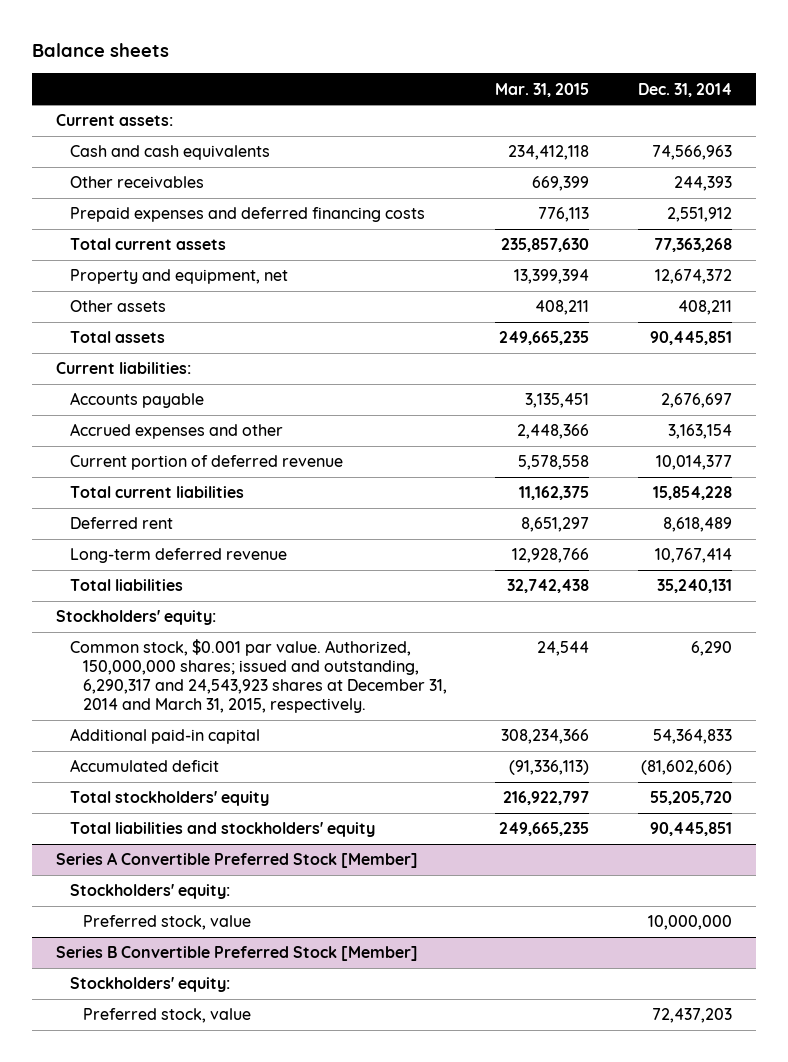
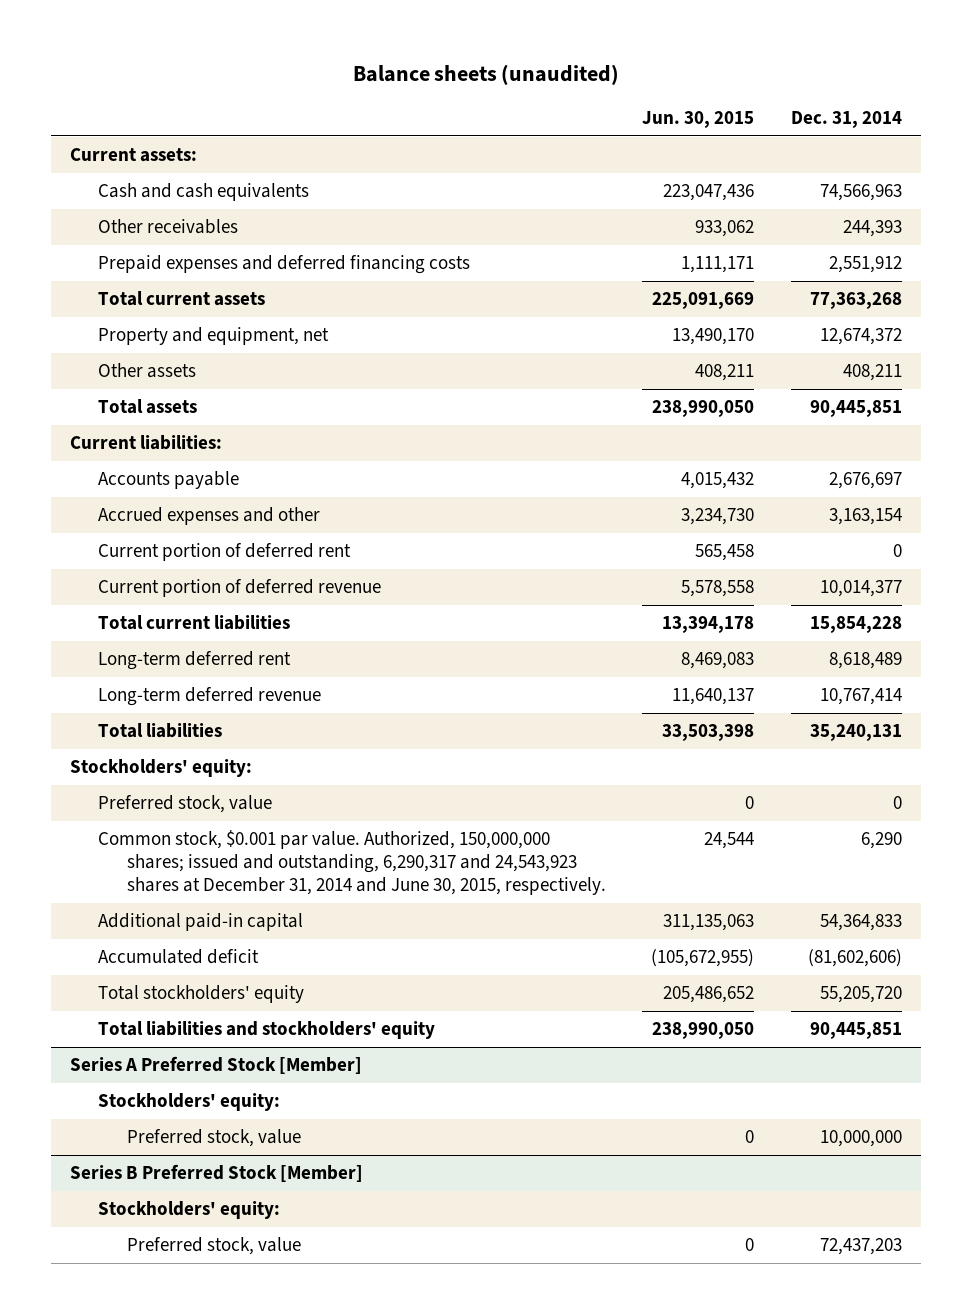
- Balance sheets
+ Balance sheets (unaudited)
- | Mar. 31, 2015 | Dec. 31, 2014
+ | Jun. 30, 2015 | Dec. 31, 2014
+ Current portion of deferred rent | 565,458 | 0
- Deferred rent | 8,651,297 | 8,618,489
+ Long-term deferred rent | 8,469,083 | 8,618,489
- Common stock, $0.001 par value. Authorized, 150,000,000 shares; issued and outstanding, 6,290,317 and 24,543,923 shares at December 31, 2014 and March 31, 2015, respectively. | 24,544 | 6,290
+ Preferred stock, value | 0 | 0
+ Common stock, $0.001 par value. Authorized, 150,000,000 shares; issued and outstanding, 6,290,317 and 24,543,923 shares at December 31, 2014 and June 30, 2015, respectively. | 24,544 | 6,290
- Series A Convertible Preferred Stock [Member]
+ Series A Preferred Stock [Member]
- Series B Convertible Preferred Stock [Member]
+ Series B Preferred Stock [Member]

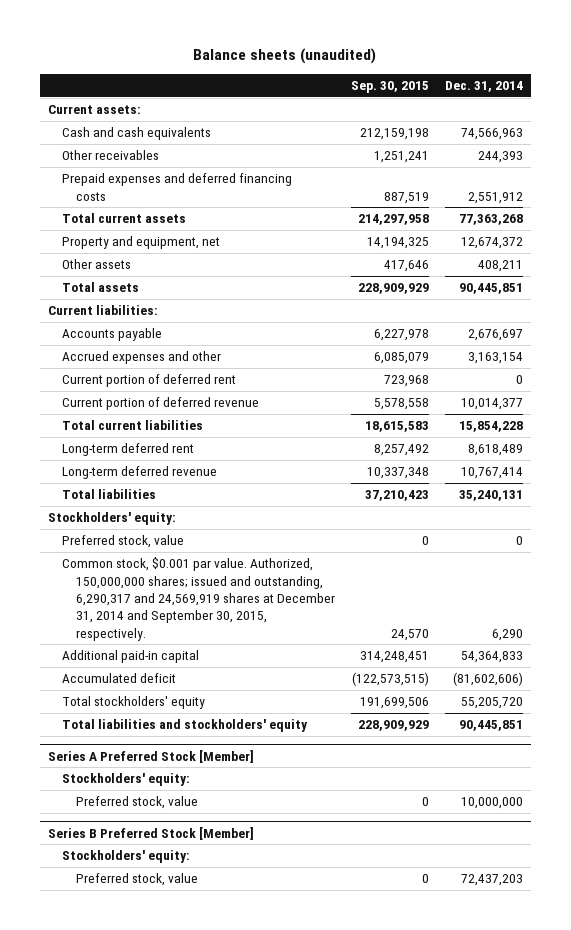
- | Jun. 30, 2015 | Dec. 31, 2014
+ | Sep. 30, 2015 | Dec. 31, 2014
- Common stock, $0.001 par value. Authorized, 150,000,000 shares; issued and outstanding, 6,290,317 and 24,543,923 shares at December 31, 2014 and June 30, 2015, respectively. | 24,544 | 6,290
+ Common stock, $0.001 par value. Authorized, 150,000,000 shares; issued and outstanding, 6,290,317 and 24,569,919 shares at December 31, 2014 and September 30, 2015, respectively. | 24,570 | 6,290

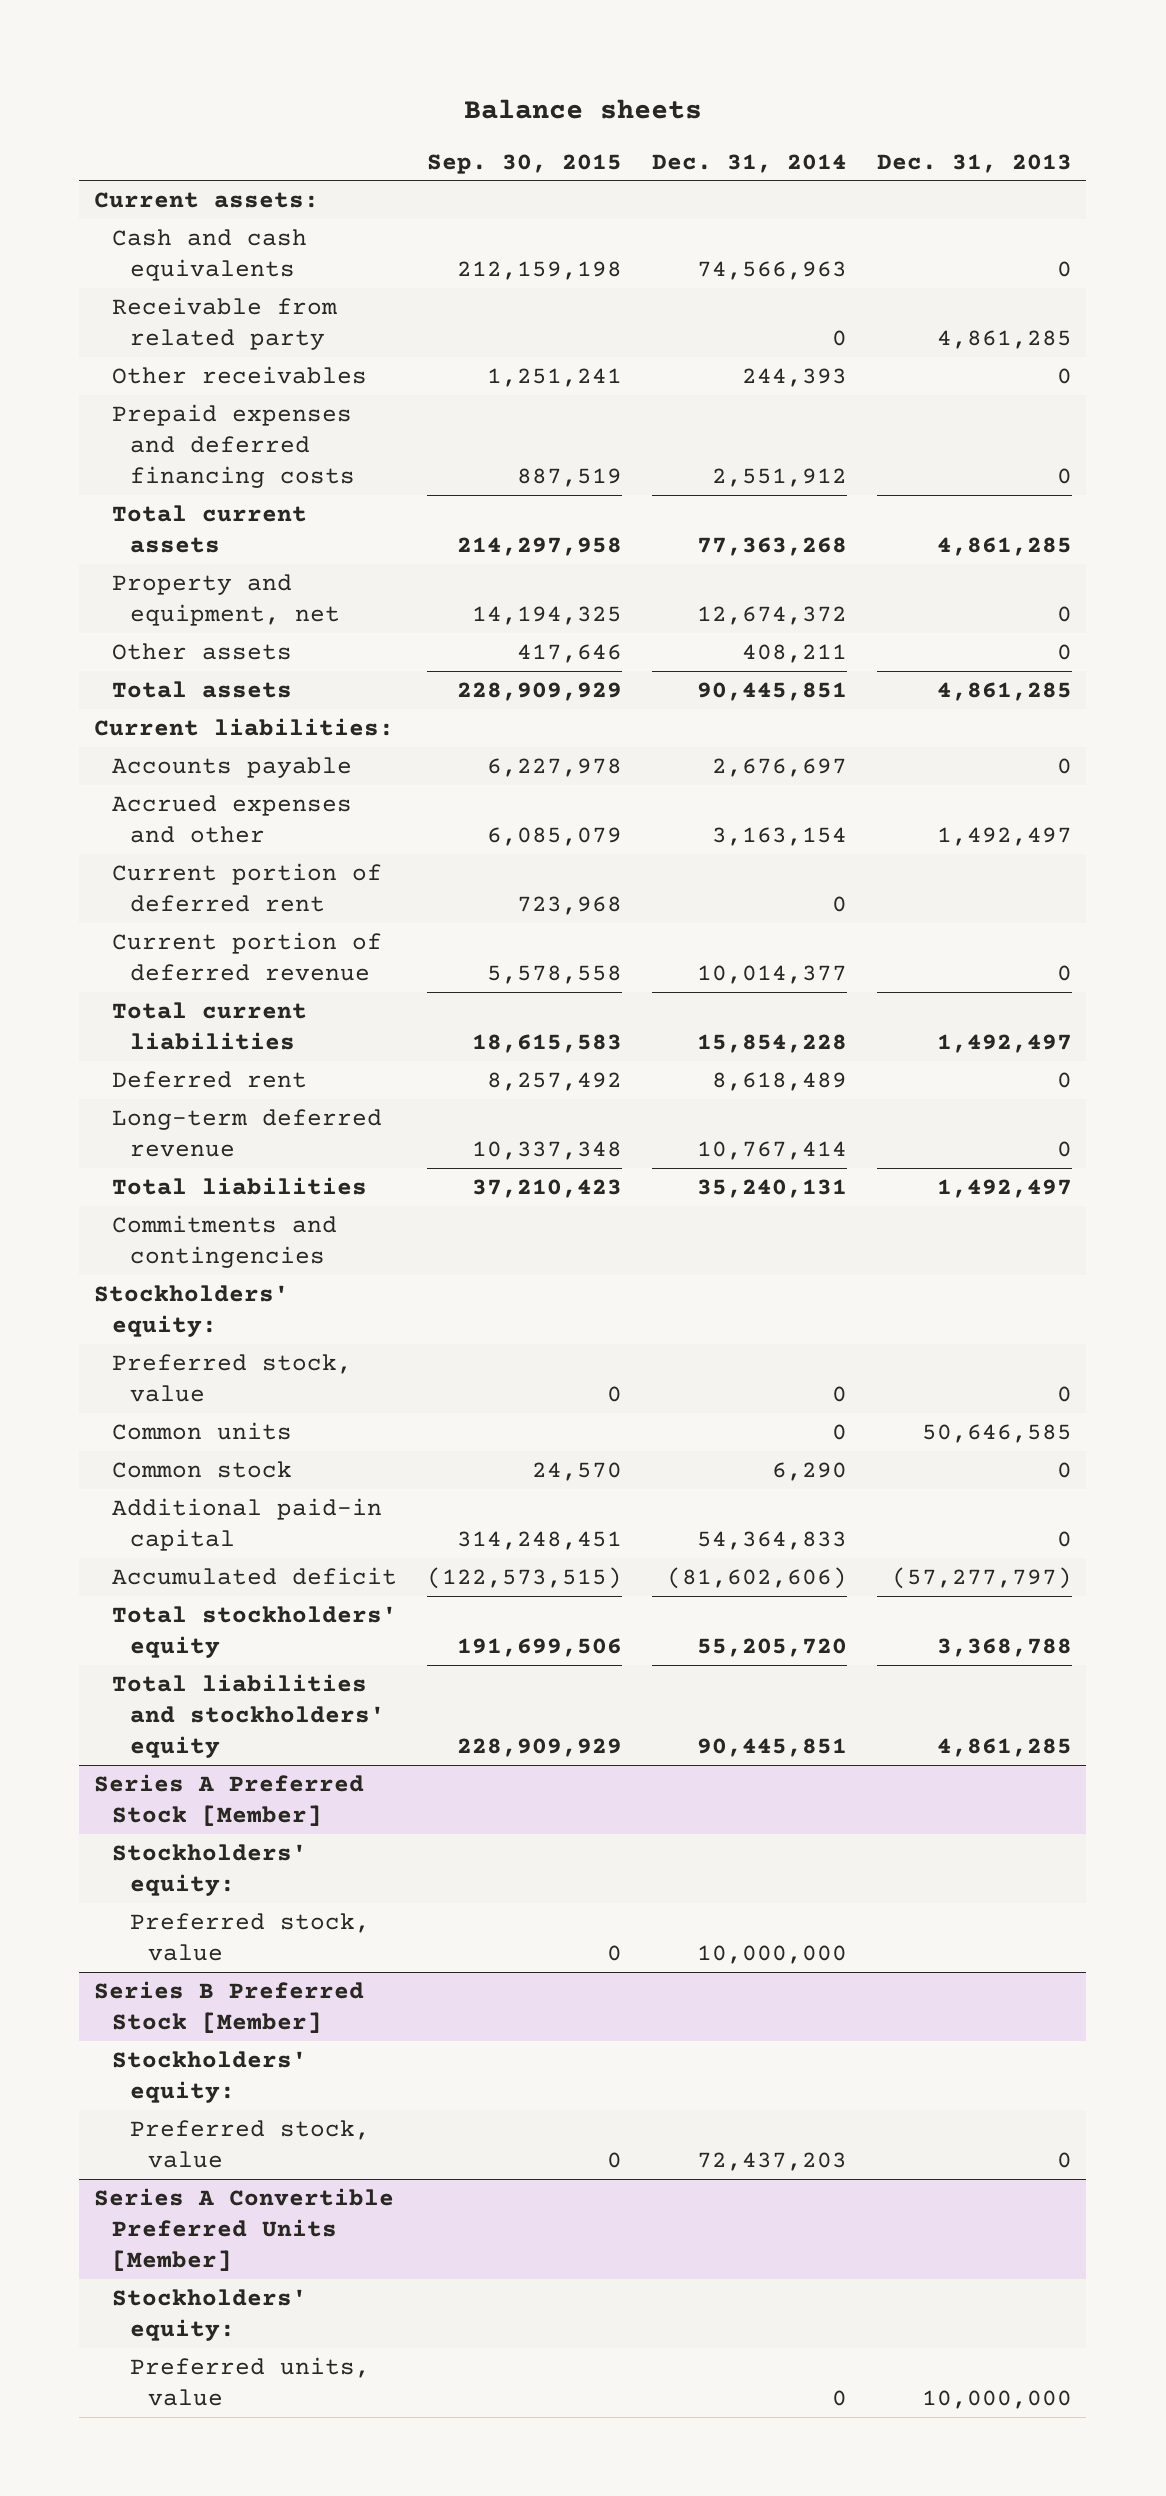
- Balance sheets (unaudited)
+ Balance sheets
- | Sep. 30, 2015 | Dec. 31, 2014
+ | Sep. 30, 2015 | Dec. 31, 2014 | Dec. 31, 2013
+ Receivable from related party | | 0 | 4,861,285
- Long-term deferred rent | 8,257,492 | 8,618,489
+ Deferred rent | 8,257,492 | 8,618,489 | 0
+ Commitments and contingencies
- Common stock, $0.001 par value. Authorized, 150,000,000 shares; issued and outstanding, 6,290,317 and 24,569,919 shares at December 31, 2014 and September 30, 2015, respectively. | 24,570 | 6,290
+ Common units | | 0 | 50,646,585
+ Common stock | 24,570 | 6,290 | 0
+ Series A Convertible Preferred Units [Member]
+ Stockholders' equity:
+ Preferred units, value | | 0 | 10,000,000

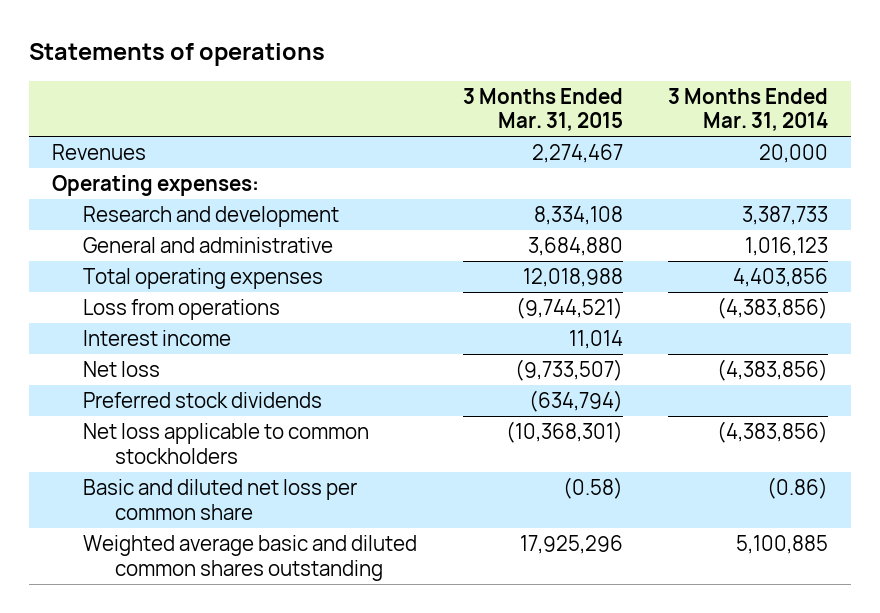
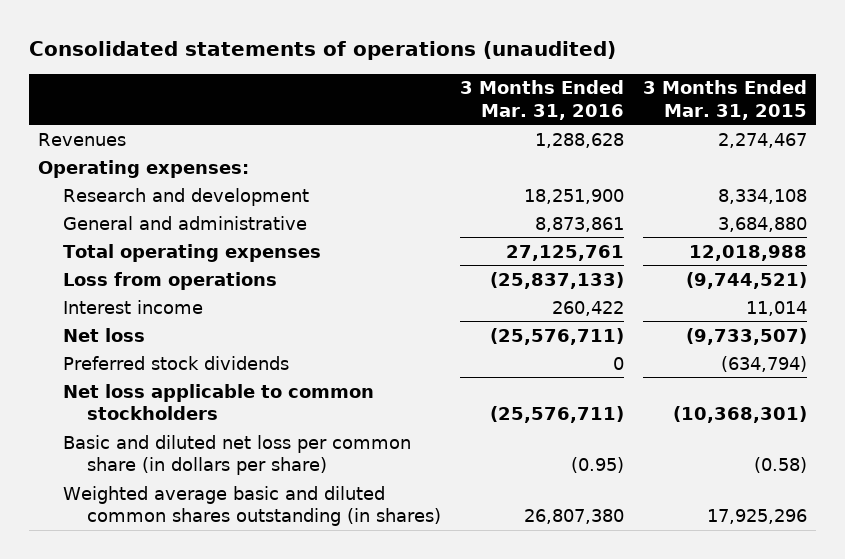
- Statements of operations
+ Consolidated statements of operations (unaudited)
- | 3 Months Ended Mar. 31, 2015 | 3 Months Ended Mar. 31, 2014
+ | 3 Months Ended Mar. 31, 2016 | 3 Months Ended Mar. 31, 2015
- Basic and diluted net loss per common share | (0.58) | (0.86)
- Weighted average basic and diluted common shares outstanding | 17,925,296 | 5,100,885
+ Basic and diluted net loss per common share (in dollars per share) | (0.95) | (0.58)
+ Weighted average basic and diluted common shares outstanding (in shares) | 26,807,380 | 17,925,296

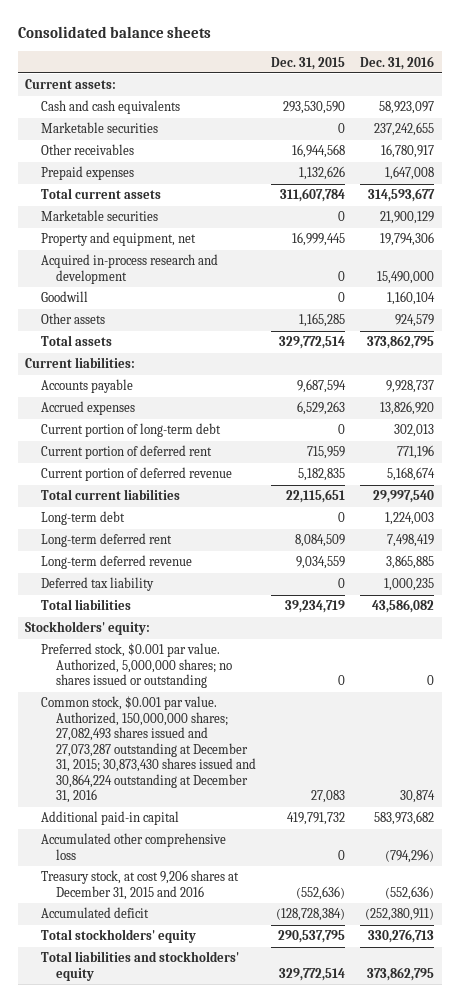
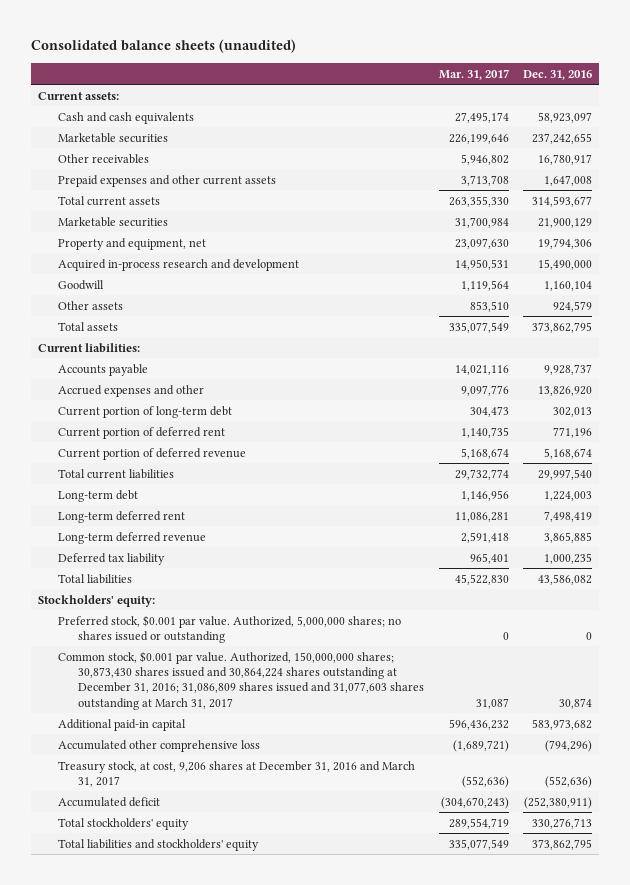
- Consolidated balance sheets
+ Consolidated balance sheets (unaudited)
- | Dec. 31, 2015 | Dec. 31, 2016
+ | Mar. 31, 2017 | Dec. 31, 2016
- Prepaid expenses | 1,132,626 | 1,647,008
+ Prepaid expenses and other current assets | 3,713,708 | 1,647,008
- Accrued expenses | 6,529,263 | 13,826,920
+ Accrued expenses and other | 9,097,776 | 13,826,920
- Common stock, $0.001 par value. Authorized, 150,000,000 shares; 27,082,493 shares issued and 27,073,287 outstanding at December 31, 2015; 30,873,430 shares issued and 30,864,224 outstanding at December 31, 2016 | 27,083 | 30,874
+ Common stock, $0.001 par value. Authorized, 150,000,000 shares; 30,873,430 shares issued and 30,864,224 shares outstanding at December 31, 2016; 31,086,809 shares issued and 31,077,603 shares outstanding at March 31, 2017 | 31,087 | 30,874
- Treasury stock, at cost 9,206 shares at December 31, 2015 and 2016 | (552,636) | (552,636)
+ Treasury stock, at cost, 9,206 shares at December 31, 2016 and March 31, 2017 | (552,636) | (552,636)

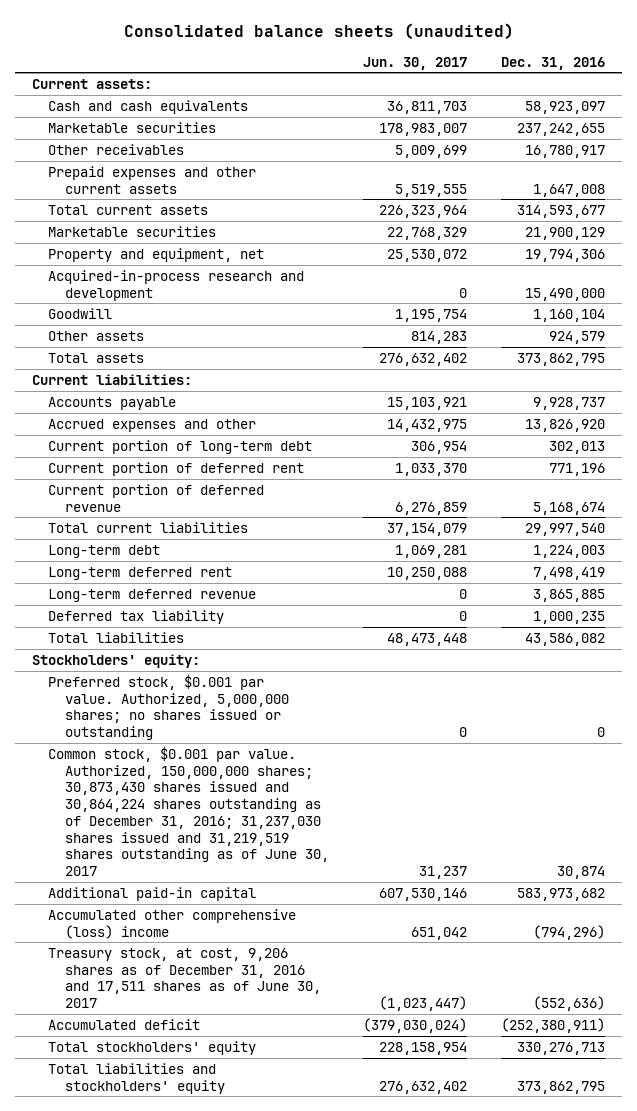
- | Mar. 31, 2017 | Dec. 31, 2016
+ | Jun. 30, 2017 | Dec. 31, 2016
- Acquired in-process research and development | 14,950,531 | 15,490,000
+ Acquired-in-process research and development | 0 | 15,490,000
- Common stock, $0.001 par value. Authorized, 150,000,000 shares; 30,873,430 shares issued and 30,864,224 shares outstanding at December 31, 2016; 31,086,809 shares issued and 31,077,603 shares outstanding at March 31, 2017 | 31,087 | 30,874
+ Common stock, $0.001 par value. Authorized, 150,000,000 shares; 30,873,430 shares issued and 30,864,224 shares outstanding as of December 31, 2016; 31,237,030 shares issued and 31,219,519 shares outstanding as of June 30, 2017 | 31,237 | 30,874
- Accumulated other comprehensive loss | (1,689,721) | (794,296)
- Treasury stock, at cost, 9,206 shares at December 31, 2016 and March 31, 2017 | (552,636) | (552,636)
+ Accumulated other comprehensive (loss) income | 651,042 | (794,296)
+ Treasury stock, at cost, 9,206 shares as of December 31, 2016 and 17,511 shares as of June 30, 2017 | (1,023,447) | (552,636)

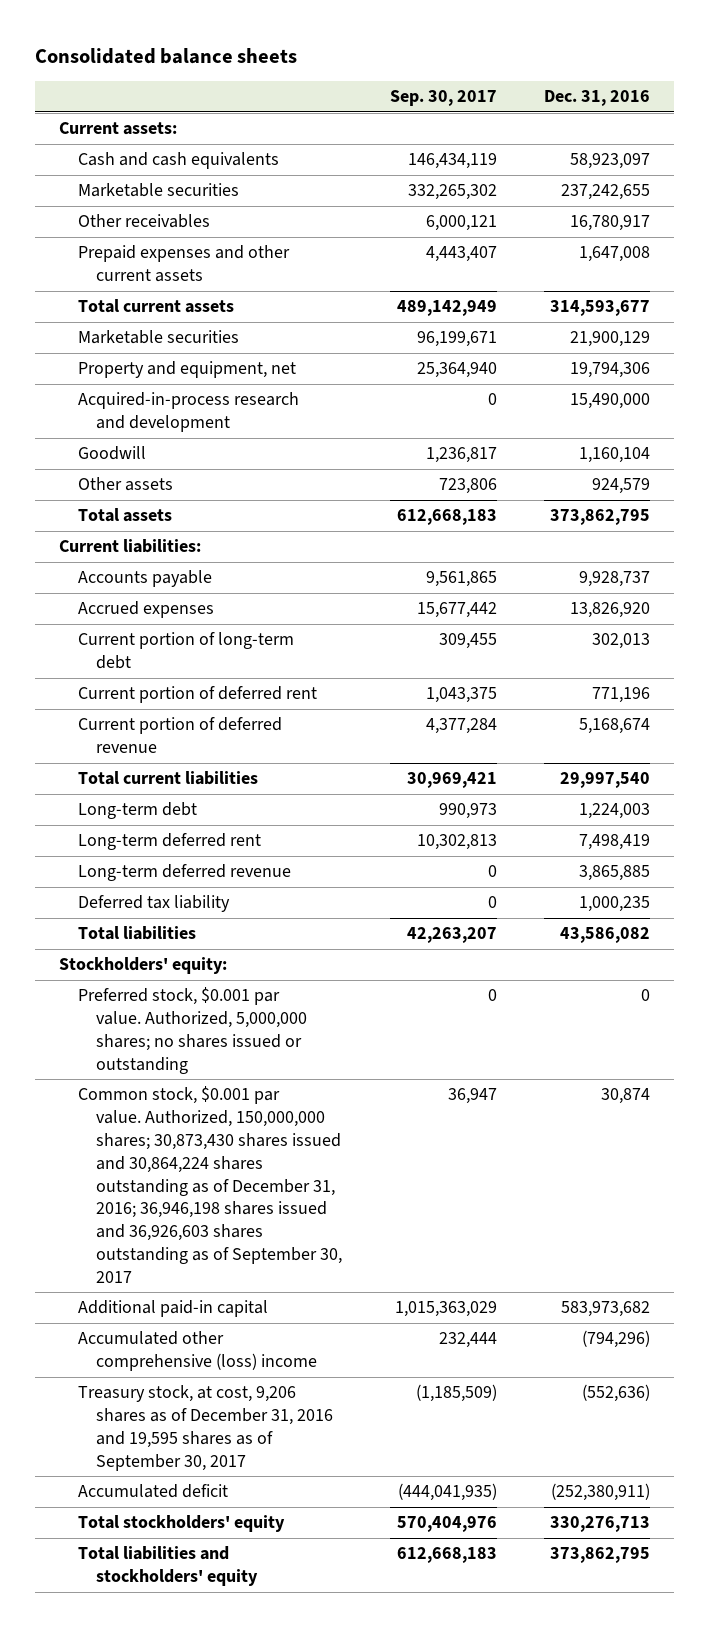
- Consolidated balance sheets (unaudited)
+ Consolidated balance sheets
- | Jun. 30, 2017 | Dec. 31, 2016
+ | Sep. 30, 2017 | Dec. 31, 2016
- Accrued expenses and other | 14,432,975 | 13,826,920
+ Accrued expenses | 15,677,442 | 13,826,920
- Common stock, $0.001 par value. Authorized, 150,000,000 shares; 30,873,430 shares issued and 30,864,224 shares outstanding as of December 31, 2016; 31,237,030 shares issued and 31,219,519 shares outstanding as of June 30, 2017 | 31,237 | 30,874
+ Common stock, $0.001 par value. Authorized, 150,000,000 shares; 30,873,430 shares issued and 30,864,224 shares outstanding as of December 31, 2016; 36,946,198 shares issued and 36,926,603 shares outstanding as of September 30, 2017 | 36,947 | 30,874
- Treasury stock, at cost, 9,206 shares as of December 31, 2016 and 17,511 shares as of June 30, 2017 | (1,023,447) | (552,636)
+ Treasury stock, at cost, 9,206 shares as of December 31, 2016 and 19,595 shares as of September 30, 2017 | (1,185,509) | (552,636)

